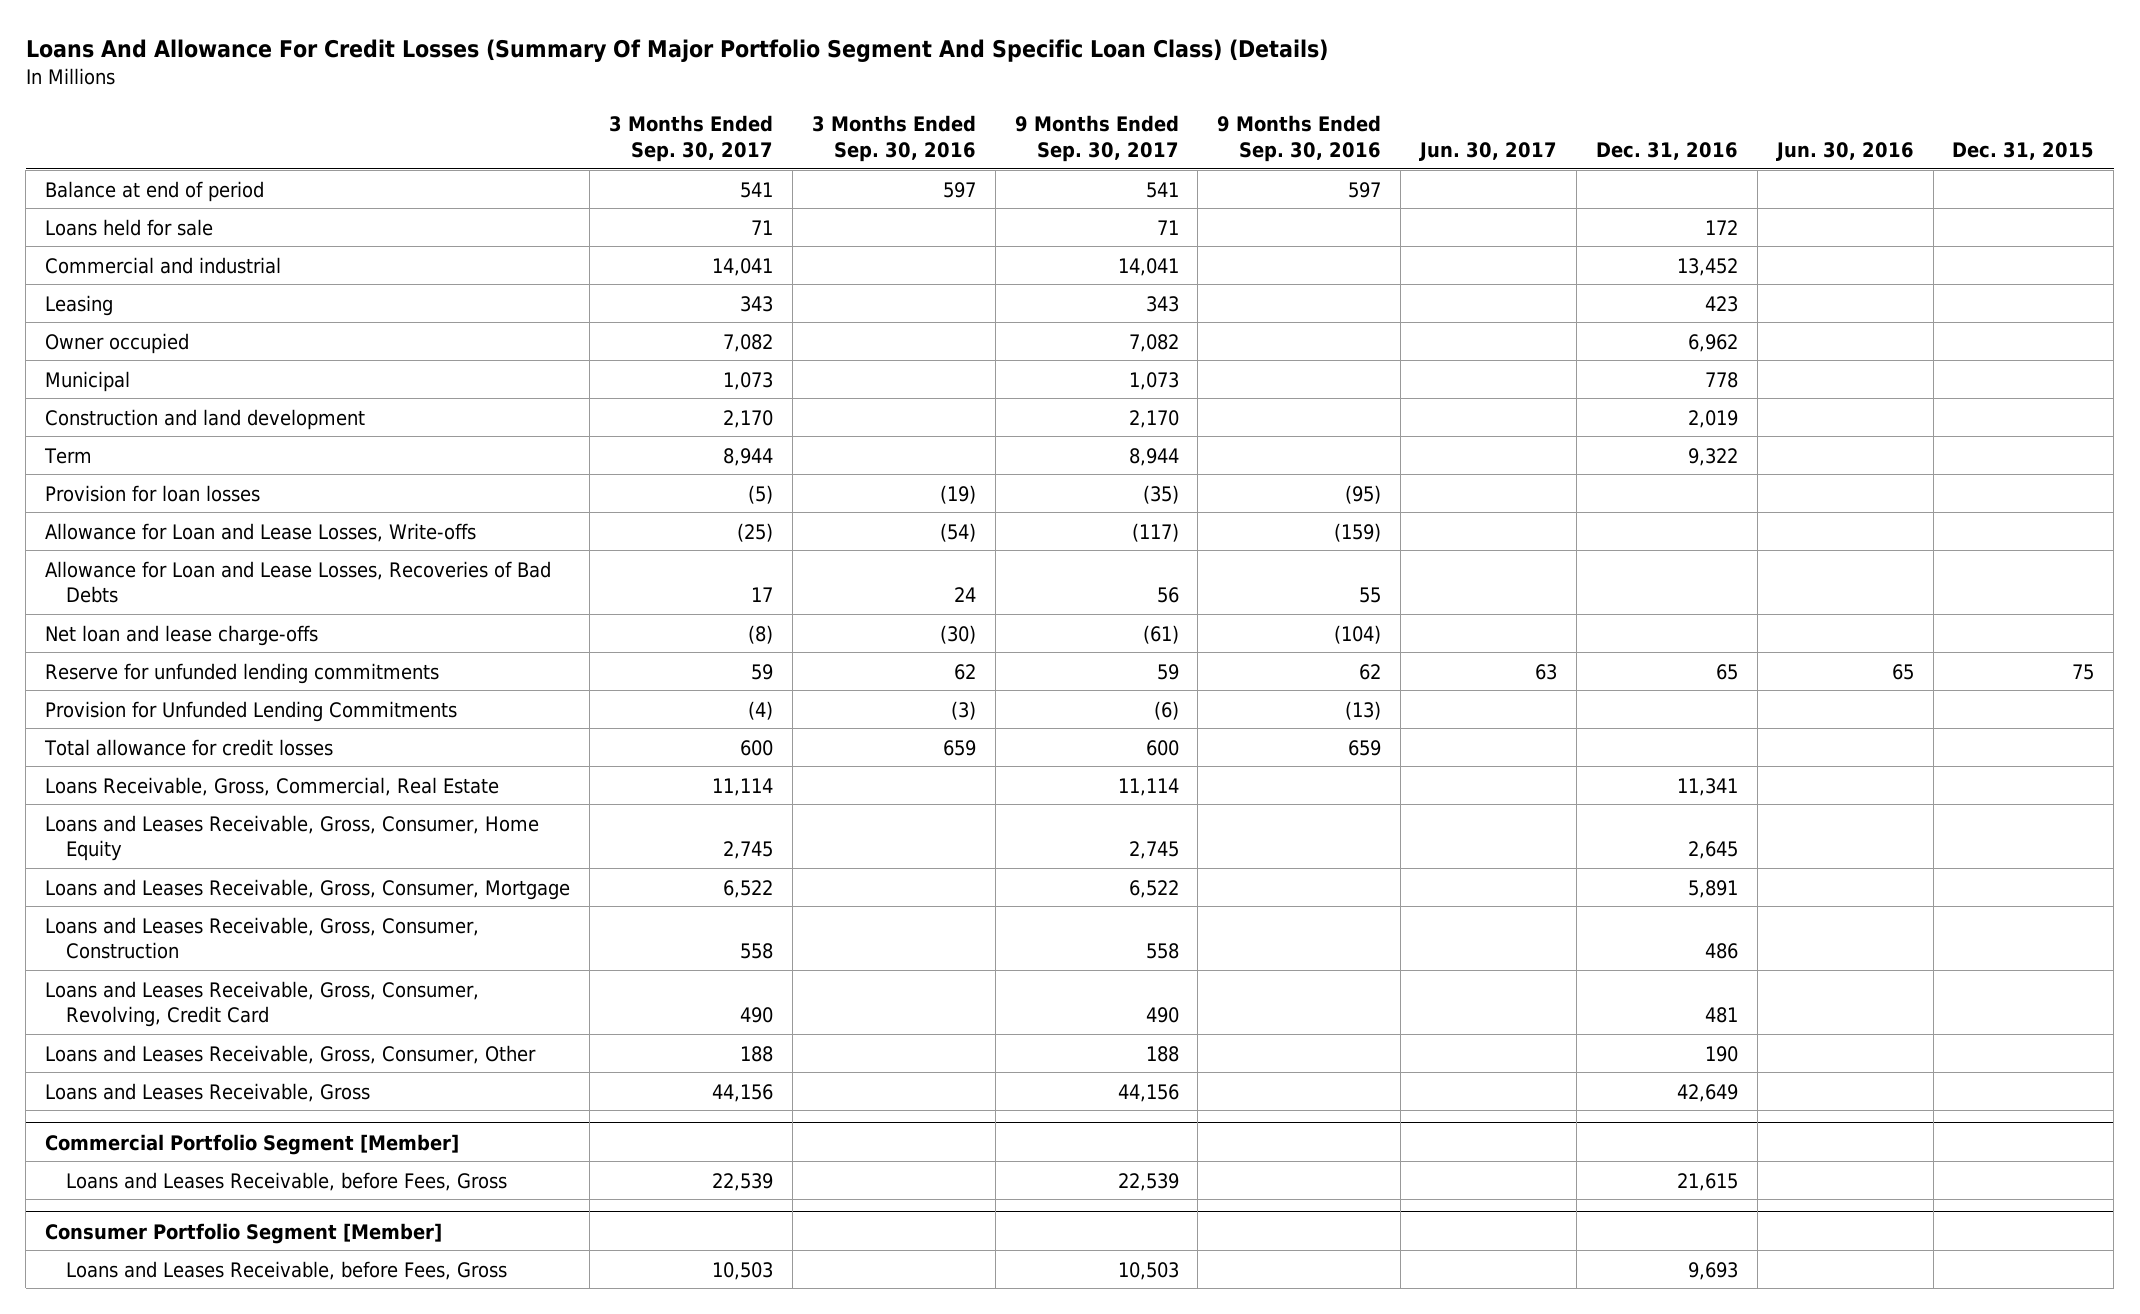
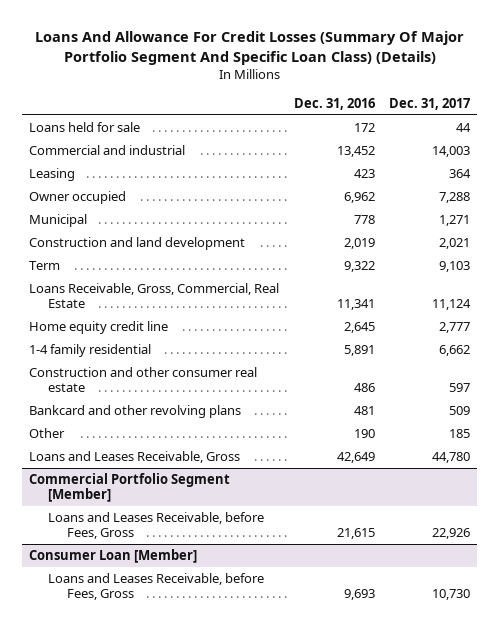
- | 3 Months Ended Sep. 30, 2017 | 3 Months Ended Sep. 30, 2016 | 9 Months Ended Sep. 30, 2017 | 9 Months Ended Sep. 30, 2016 | Jun. 30, 2017 | Dec. 31, 2016 | Jun. 30, 2016 | Dec. 31, 2015
+ | Dec. 31, 2016 | Dec. 31, 2017
- Balance at end of period | 541 | 597 | 541 | 597 | | | |
- Provision for loan losses | (5) | (19) | (35) | (95) | | | |
- Allowance for Loan and Lease Losses, Write-offs | (25) | (54) | (117) | (159) | | | |
- Allowance for Loan and Lease Losses, Recoveries of Bad Debts | 17 | 24 | 56 | 55 | | | |
- Net loan and lease charge-offs | (8) | (30) | (61) | (104) | | | |
- Reserve for unfunded lending commitments | 59 | 62 | 59 | 62 | 63 | 65 | 65 | 75
- Provision for Unfunded Lending Commitments | (4) | (3) | (6) | (13) | | | |
- Total allowance for credit losses | 600 | 659 | 600 | 659 | | | |
- Loans and Leases Receivable, Gross, Consumer, Home Equity | 2,745 | | 2,745 | | | 2,645 | |
- Loans and Leases Receivable, Gross, Consumer, Mortgage | 6,522 | | 6,522 | | | 5,891 | |
- Loans and Leases Receivable, Gross, Consumer, Construction | 558 | | 558 | | | 486 | |
- Loans and Leases Receivable, Gross, Consumer, Revolving, Credit Card | 490 | | 490 | | | 481 | |
- Loans and Leases Receivable, Gross, Consumer, Other | 188 | | 188 | | | 190 | |
+ Home equity credit line | 2,645 | 2,777
+ 1-4 family residential | 5,891 | 6,662
+ Construction and other consumer real estate | 486 | 597
+ Bankcard and other revolving plans | 481 | 509
+ Other | 190 | 185
- Consumer Portfolio Segment [Member]
+ Consumer Loan [Member]

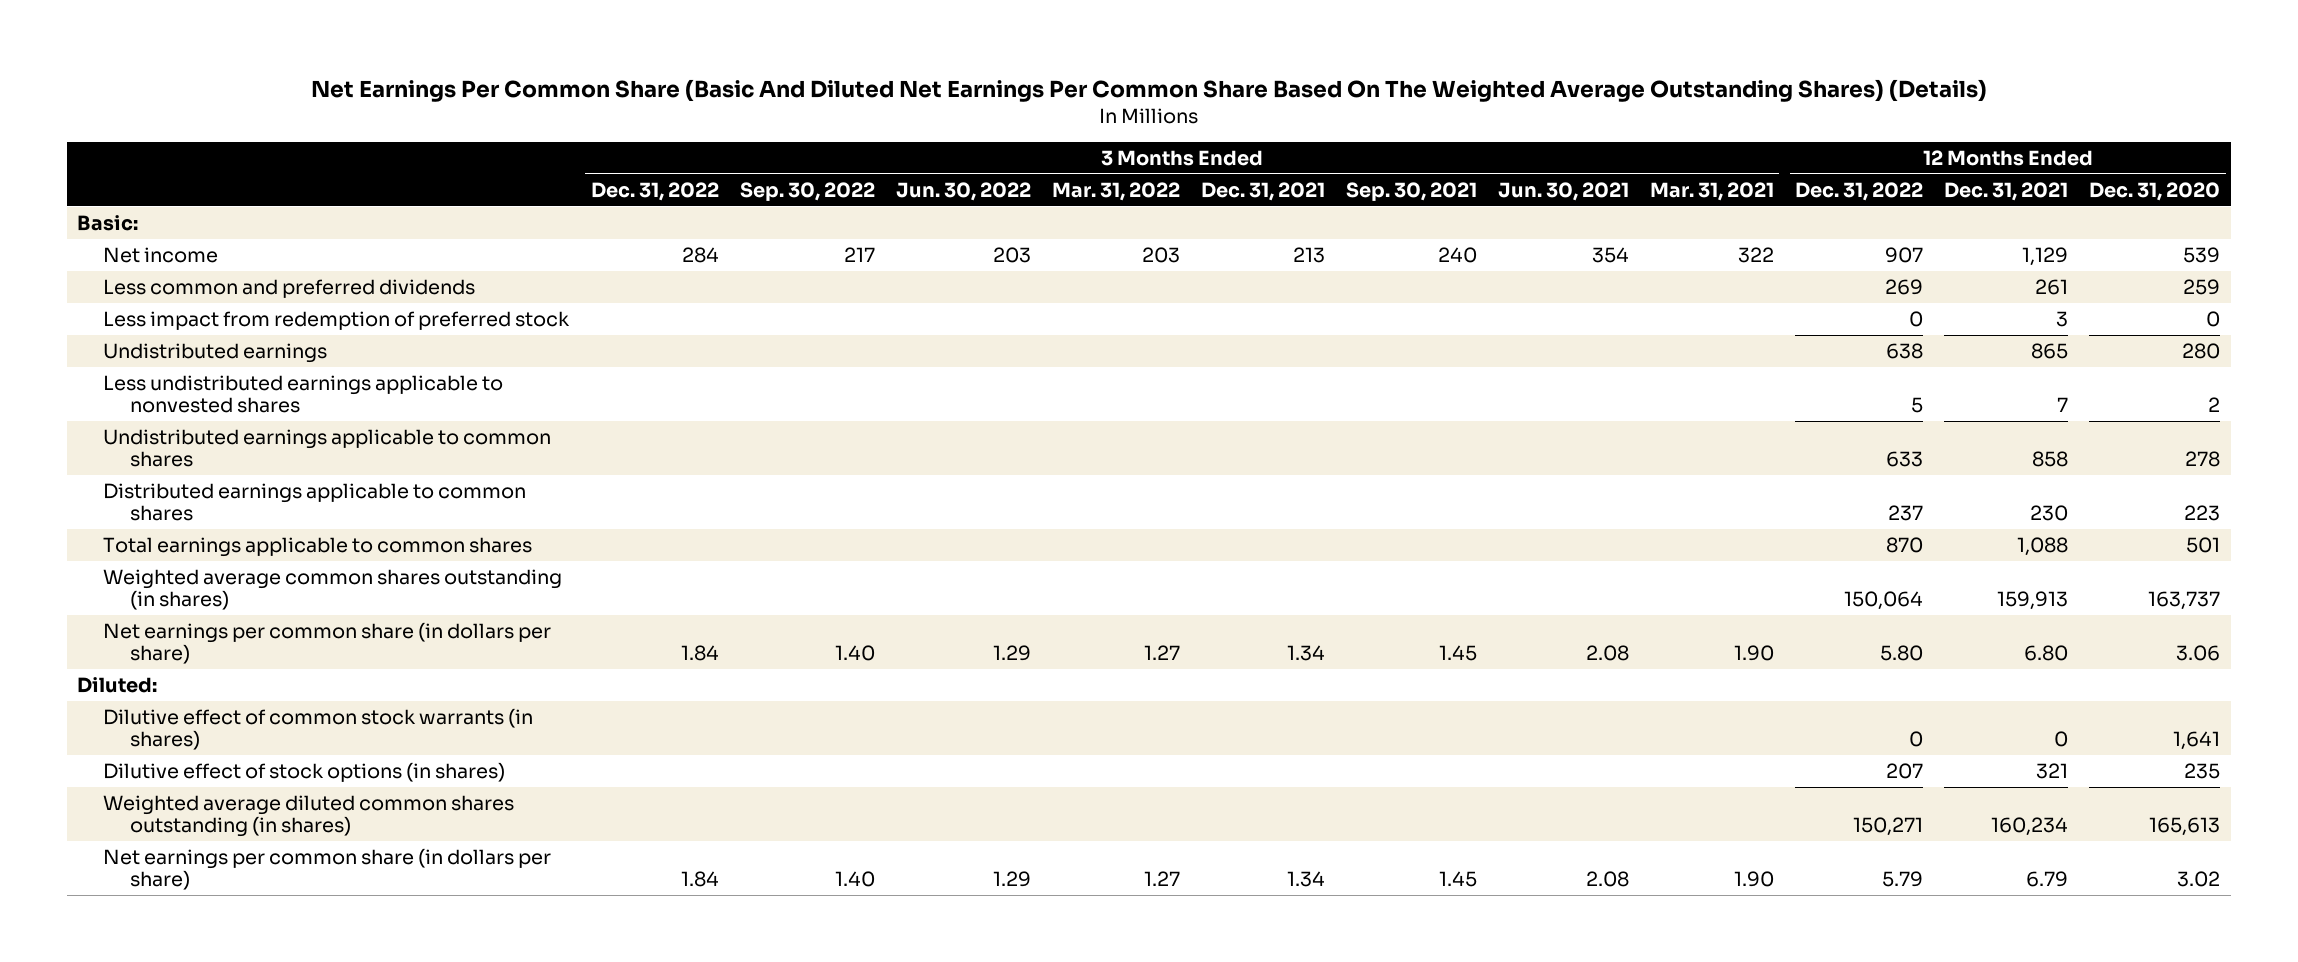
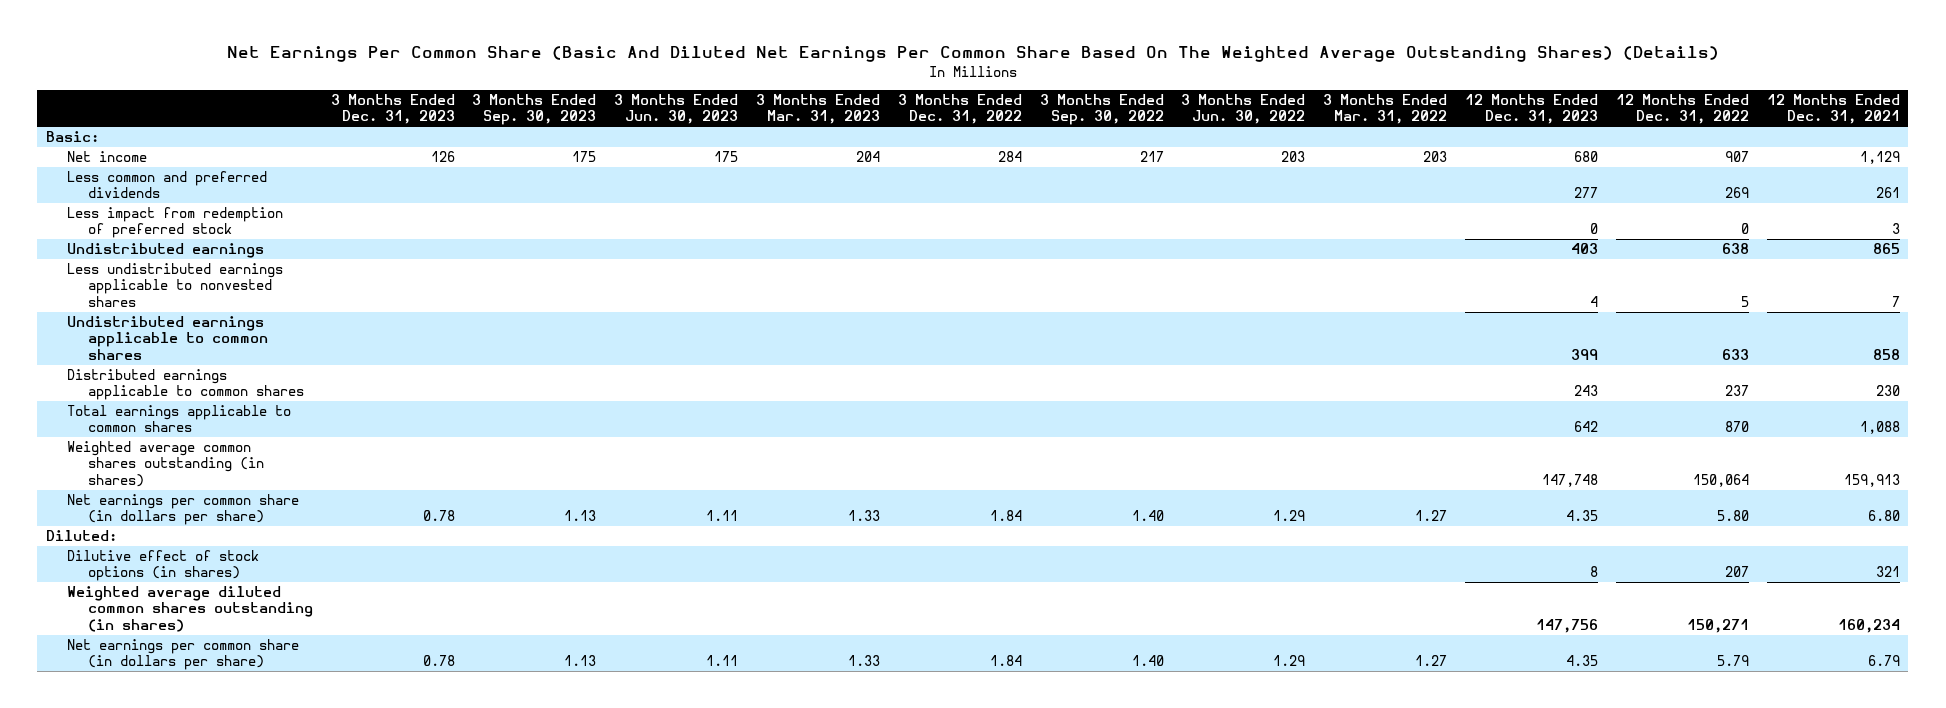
- | 3 Months Ended Dec. 31, 2022 | 3 Months Ended Sep. 30, 2022 | 3 Months Ended Jun. 30, 2022 | 3 Months Ended Mar. 31, 2022 | 3 Months Ended Dec. 31, 2021 | 3 Months Ended Sep. 30, 2021 | 3 Months Ended Jun. 30, 2021 | 3 Months Ended Mar. 31, 2021 | 12 Months Ended Dec. 31, 2022 | 12 Months Ended Dec. 31, 2021 | 12 Months Ended Dec. 31, 2020
+ | 3 Months Ended Dec. 31, 2023 | 3 Months Ended Sep. 30, 2023 | 3 Months Ended Jun. 30, 2023 | 3 Months Ended Mar. 31, 2023 | 3 Months Ended Dec. 31, 2022 | 3 Months Ended Sep. 30, 2022 | 3 Months Ended Jun. 30, 2022 | 3 Months Ended Mar. 31, 2022 | 12 Months Ended Dec. 31, 2023 | 12 Months Ended Dec. 31, 2022 | 12 Months Ended Dec. 31, 2021
- Dilutive effect of common stock warrants (in shares) | | | | | | | | | 0 | 0 | 1,641

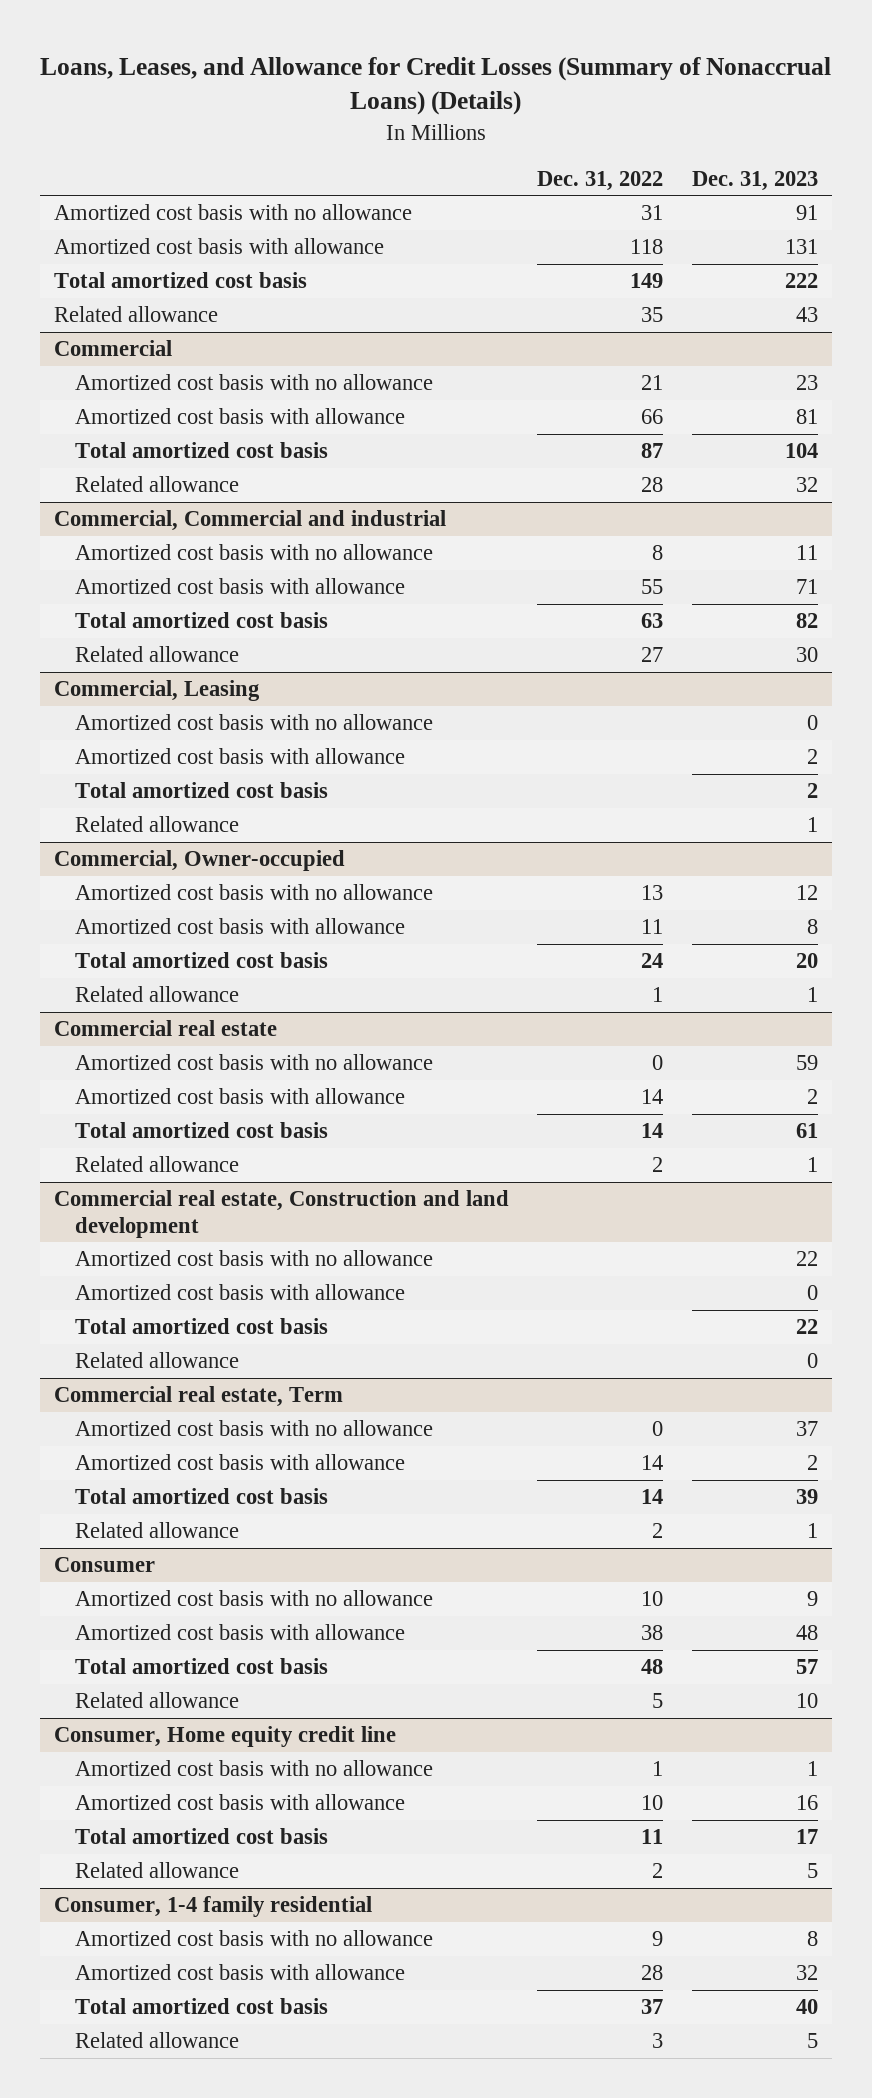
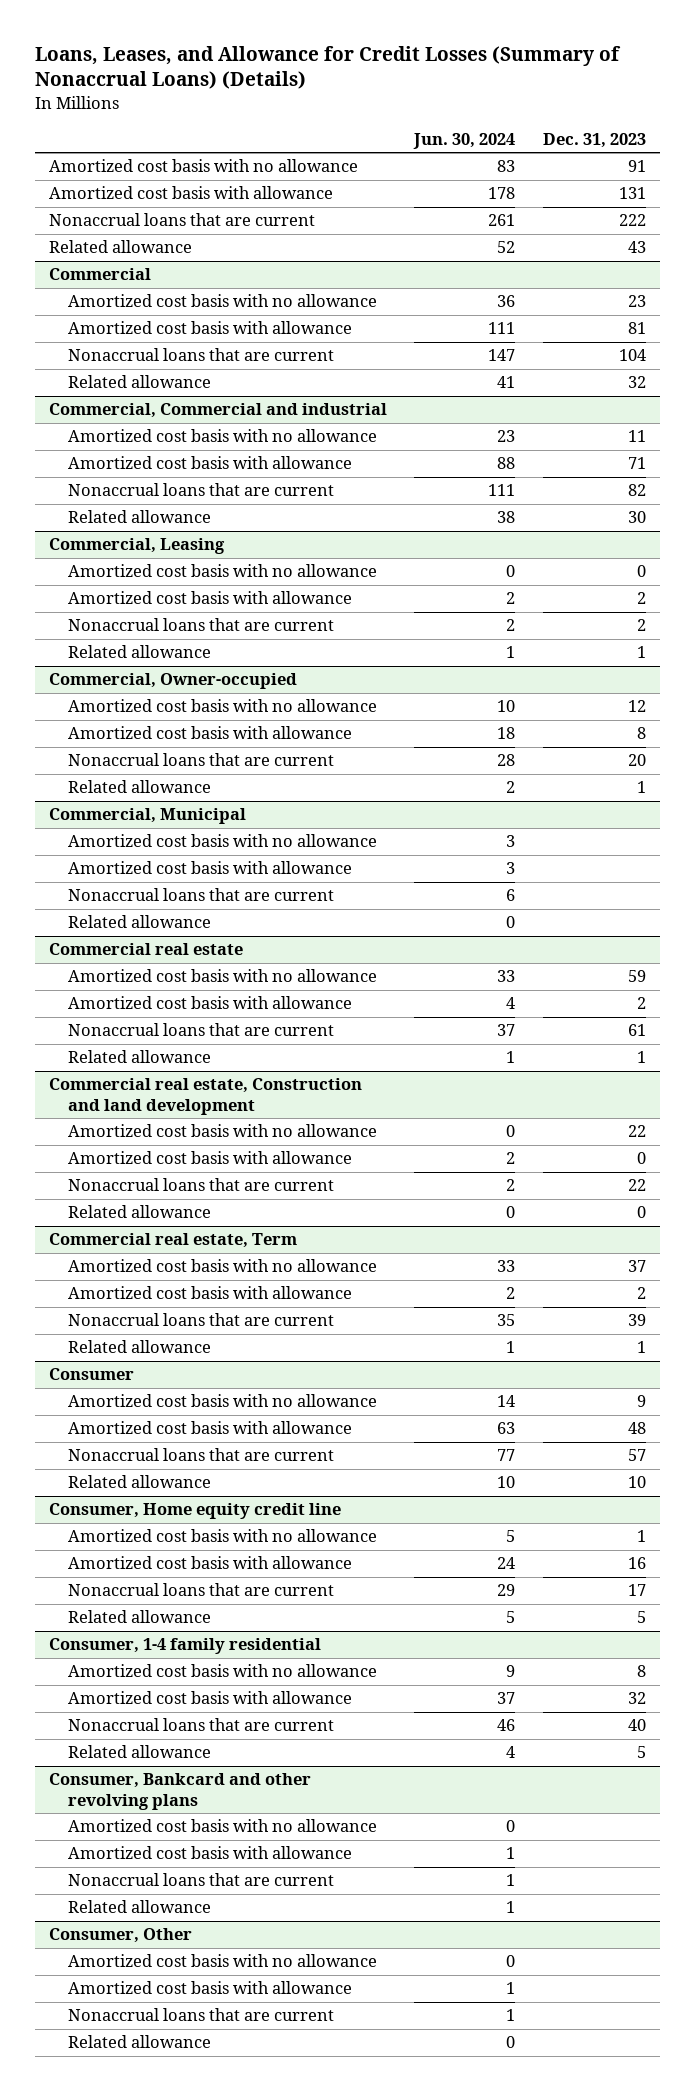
- | Dec. 31, 2022 | Dec. 31, 2023
+ | Jun. 30, 2024 | Dec. 31, 2023
- Total amortized cost basis | 149 | 222
+ Nonaccrual loans that are current | 261 | 222
@ Commercial
- Total amortized cost basis | 87 | 104
+ Nonaccrual loans that are current | 147 | 104
@ Commercial, Commercial and industrial
- Total amortized cost basis | 63 | 82
+ Nonaccrual loans that are current | 111 | 82
@ Commercial, Leasing
- Total amortized cost basis | | 2
+ Nonaccrual loans that are current | 2 | 2
@ Commercial, Owner-occupied
- Total amortized cost basis | 24 | 20
+ Nonaccrual loans that are current | 28 | 20
+ Commercial, Municipal
+ Amortized cost basis with no allowance | 3 |
+ Amortized cost basis with allowance | 3 |
+ Nonaccrual loans that are current | 6 |
+ Related allowance | 0 |
@ Commercial real estate
- Total amortized cost basis | 14 | 61
+ Nonaccrual loans that are current | 37 | 61
@ Commercial real estate, Construction and land development
- Total amortized cost basis | | 22
+ Nonaccrual loans that are current | 2 | 22
@ Commercial real estate, Term
- Total amortized cost basis | 14 | 39
+ Nonaccrual loans that are current | 35 | 39
@ Consumer
- Total amortized cost basis | 48 | 57
+ Nonaccrual loans that are current | 77 | 57
@ Consumer, Home equity credit line
- Total amortized cost basis | 11 | 17
+ Nonaccrual loans that are current | 29 | 17
@ Consumer, 1-4 family residential
- Total amortized cost basis | 37 | 40
+ Nonaccrual loans that are current | 46 | 40
+ Consumer, Bankcard and other revolving plans
+ Amortized cost basis with no allowance | 0 |
+ Amortized cost basis with allowance | 1 |
+ Nonaccrual loans that are current | 1 |
+ Related allowance | 1 |
+ Consumer, Other
+ Amortized cost basis with no allowance | 0 |
+ Amortized cost basis with allowance | 1 |
+ Nonaccrual loans that are current | 1 |
+ Related allowance | 0 |

